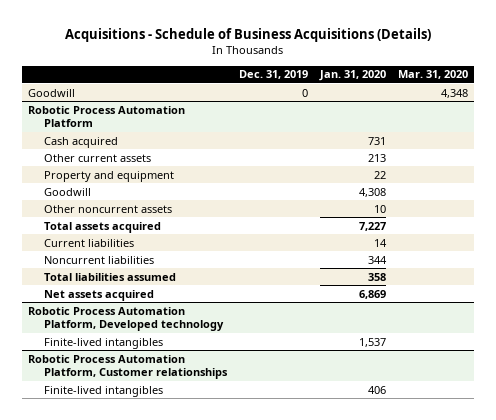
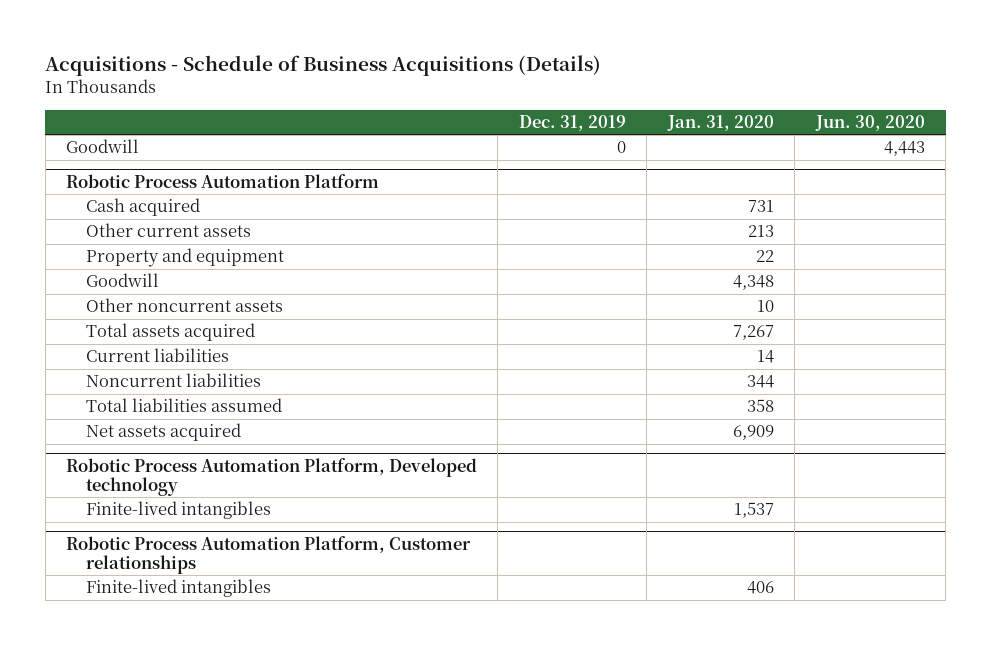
- | Dec. 31, 2019 | Jan. 31, 2020 | Mar. 31, 2020
+ | Dec. 31, 2019 | Jan. 31, 2020 | Jun. 30, 2020
@ Robotic Process Automation Platform
- Goodwill | | 4,308 |
+ Goodwill | | 4,348 |
- Total assets acquired | | 7,227 |
+ Total assets acquired | | 7,267 |
- Net assets acquired | | 6,869 |
+ Net assets acquired | | 6,909 |

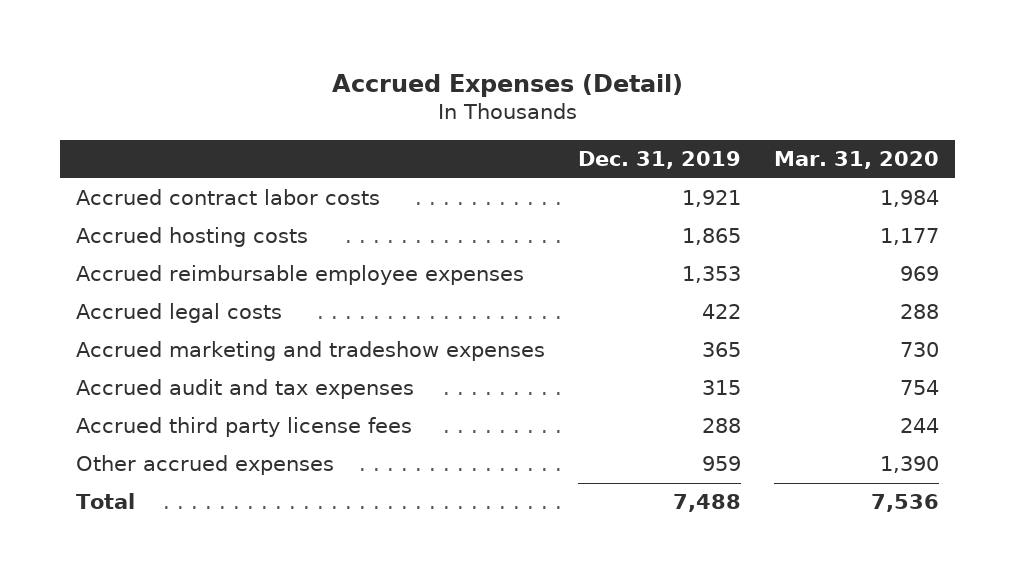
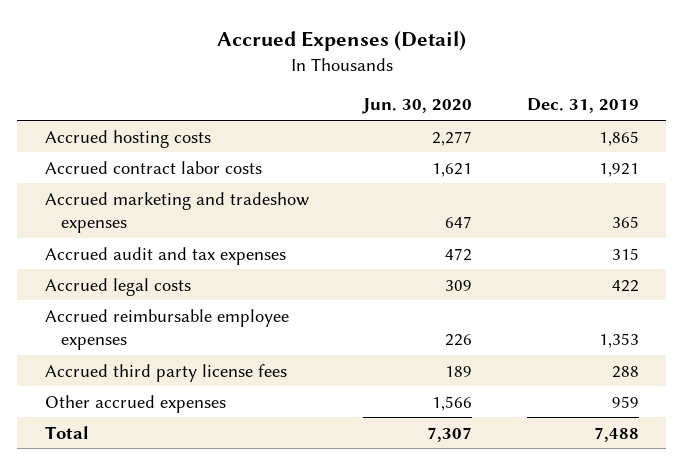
- | Dec. 31, 2019 | Mar. 31, 2020
+ | Jun. 30, 2020 | Dec. 31, 2019
moved down: Accrued contract labor costs | 1,621 | 1,921
moved down: Accrued legal costs | 309 | 422
moved down: Accrued reimbursable employee expenses | 226 | 1,353

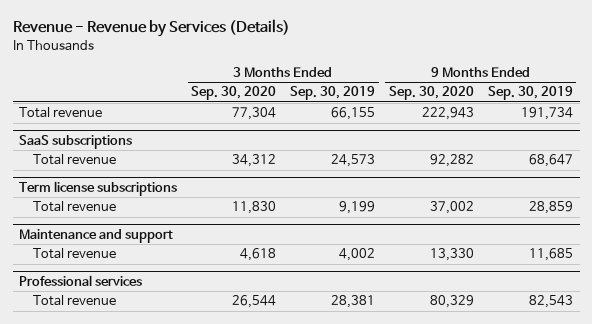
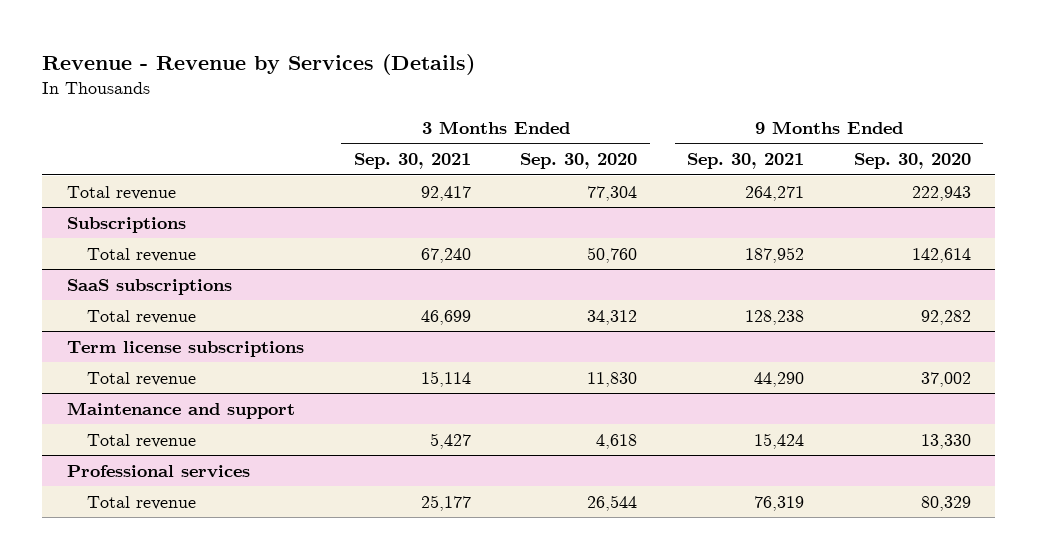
- | 3 Months Ended Sep. 30, 2020 | 3 Months Ended Sep. 30, 2019 | 9 Months Ended Sep. 30, 2020 | 9 Months Ended Sep. 30, 2019
+ | 3 Months Ended Sep. 30, 2021 | 3 Months Ended Sep. 30, 2020 | 9 Months Ended Sep. 30, 2021 | 9 Months Ended Sep. 30, 2020
+ Subscriptions
+ Total revenue | 67,240 | 50,760 | 187,952 | 142,614

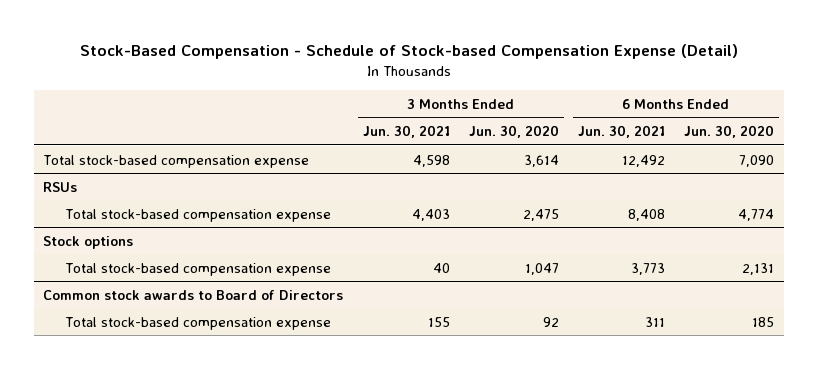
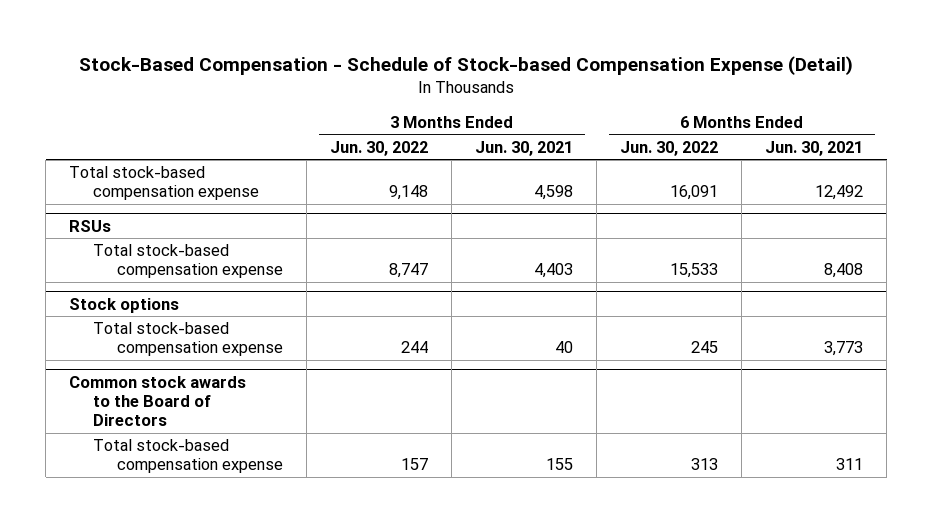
- | 3 Months Ended Jun. 30, 2021 | 3 Months Ended Jun. 30, 2020 | 6 Months Ended Jun. 30, 2021 | 6 Months Ended Jun. 30, 2020
+ | 3 Months Ended Jun. 30, 2022 | 3 Months Ended Jun. 30, 2021 | 6 Months Ended Jun. 30, 2022 | 6 Months Ended Jun. 30, 2021
- Common stock awards to Board of Directors
+ Common stock awards to the Board of Directors

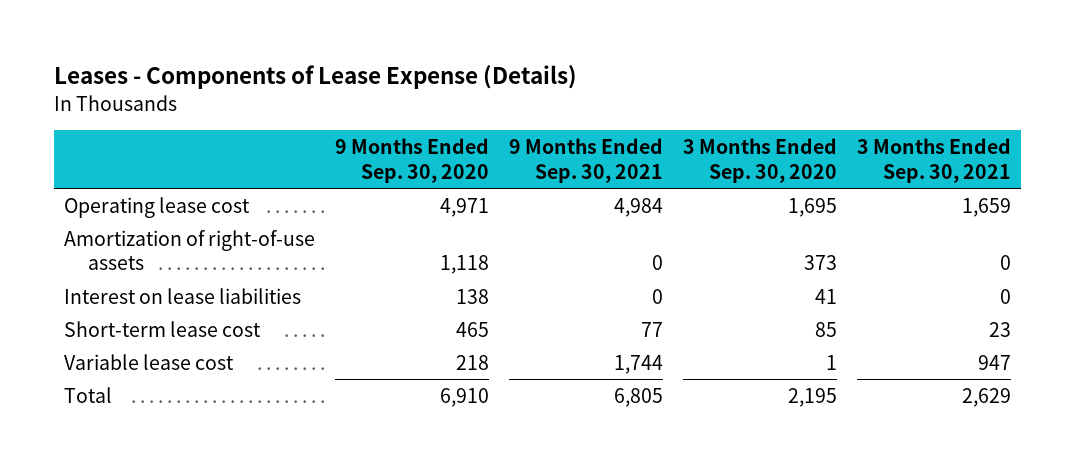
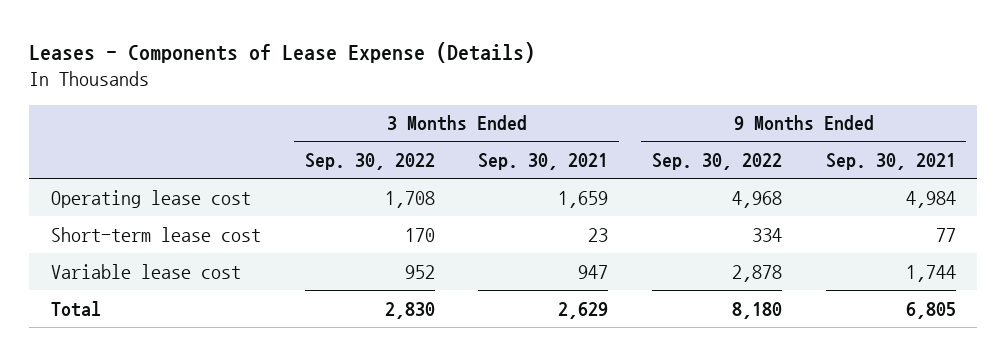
- | 9 Months Ended Sep. 30, 2020 | 9 Months Ended Sep. 30, 2021 | 3 Months Ended Sep. 30, 2020 | 3 Months Ended Sep. 30, 2021
+ | 3 Months Ended Sep. 30, 2022 | 3 Months Ended Sep. 30, 2021 | 9 Months Ended Sep. 30, 2022 | 9 Months Ended Sep. 30, 2021
- Amortization of right-of-use assets | 1,118 | 0 | 373 | 0
- Interest on lease liabilities | 138 | 0 | 41 | 0

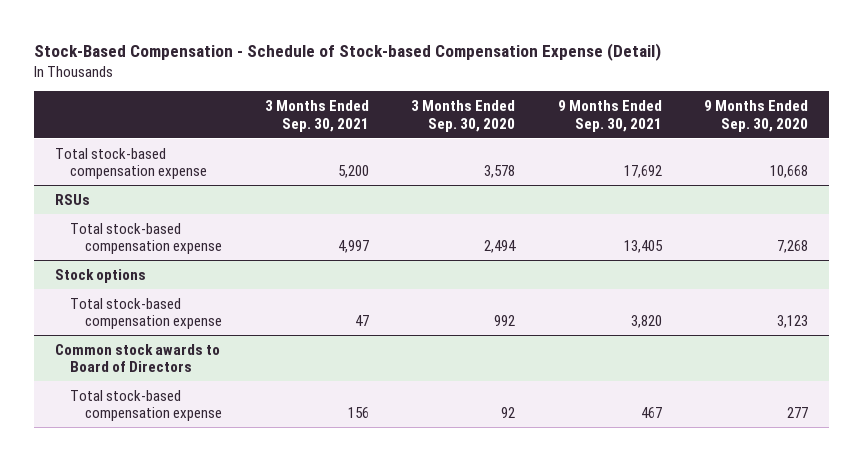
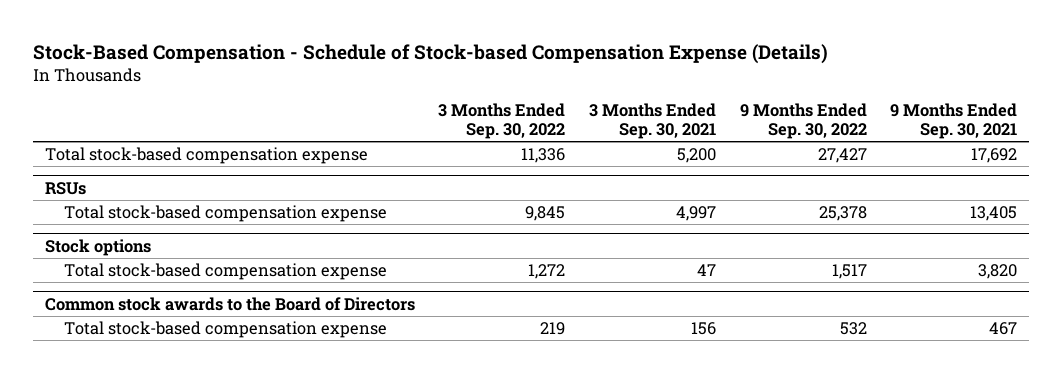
- Stock-Based Compensation - Schedule of Stock-based Compensation Expense (Detail)
+ Stock-Based Compensation - Schedule of Stock-based Compensation Expense (Details)
- | 3 Months Ended Sep. 30, 2021 | 3 Months Ended Sep. 30, 2020 | 9 Months Ended Sep. 30, 2021 | 9 Months Ended Sep. 30, 2020
+ | 3 Months Ended Sep. 30, 2022 | 3 Months Ended Sep. 30, 2021 | 9 Months Ended Sep. 30, 2022 | 9 Months Ended Sep. 30, 2021
- Common stock awards to Board of Directors
+ Common stock awards to the Board of Directors

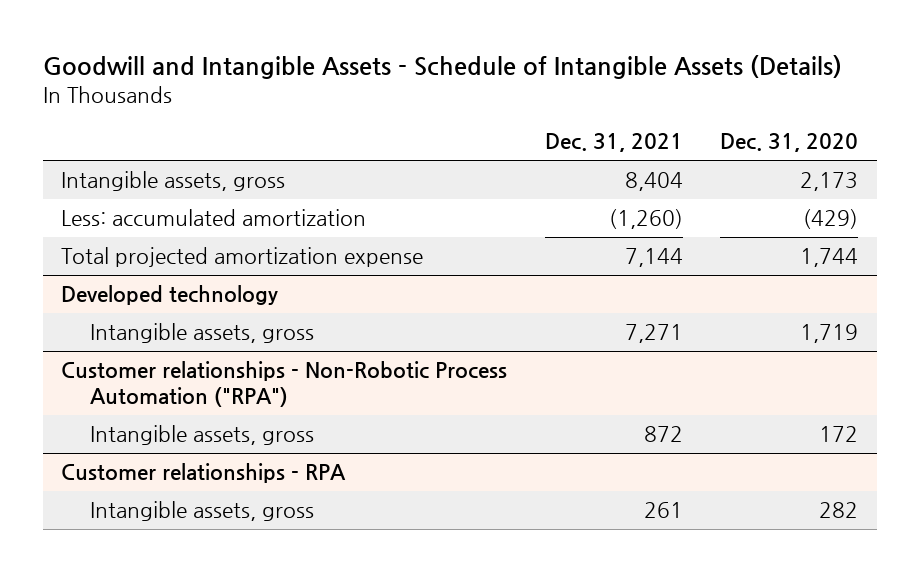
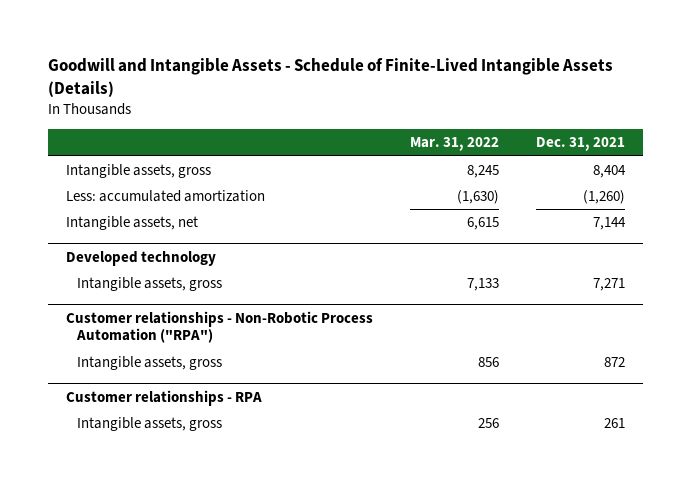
- Goodwill and Intangible Assets - Schedule of Intangible Assets (Details)
+ Goodwill and Intangible Assets - Schedule of Finite-Lived Intangible Assets (Details)
- | Dec. 31, 2021 | Dec. 31, 2020
+ | Mar. 31, 2022 | Dec. 31, 2021
- Total projected amortization expense | 7,144 | 1,744
+ Intangible assets, net | 6,615 | 7,144

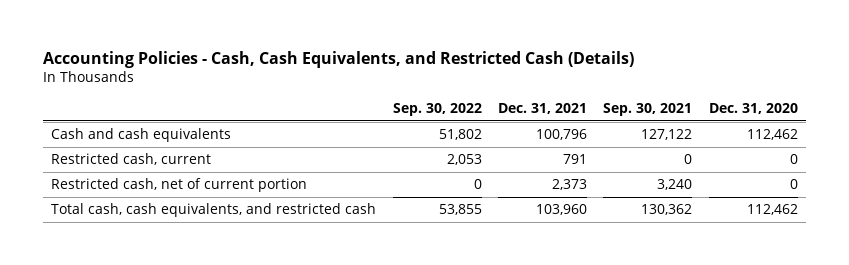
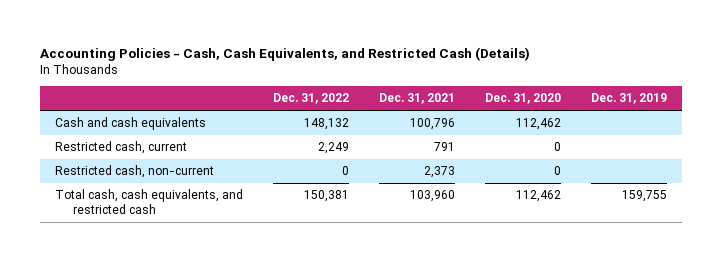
- | Sep. 30, 2022 | Dec. 31, 2021 | Sep. 30, 2021 | Dec. 31, 2020
+ | Dec. 31, 2022 | Dec. 31, 2021 | Dec. 31, 2020 | Dec. 31, 2019
- Restricted cash, net of current portion | 0 | 2,373 | 3,240 | 0
+ Restricted cash, non-current | 0 | 2,373 | 0 |

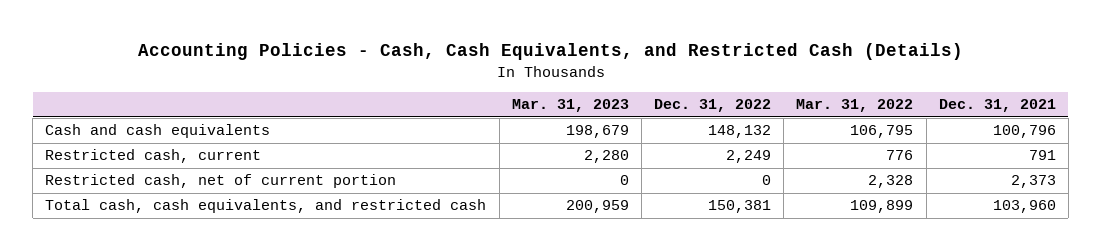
- | Dec. 31, 2022 | Dec. 31, 2021 | Dec. 31, 2020 | Dec. 31, 2019
+ | Mar. 31, 2023 | Dec. 31, 2022 | Mar. 31, 2022 | Dec. 31, 2021
- Restricted cash, non-current | 0 | 2,373 | 0 |
+ Restricted cash, net of current portion | 0 | 0 | 2,328 | 2,373

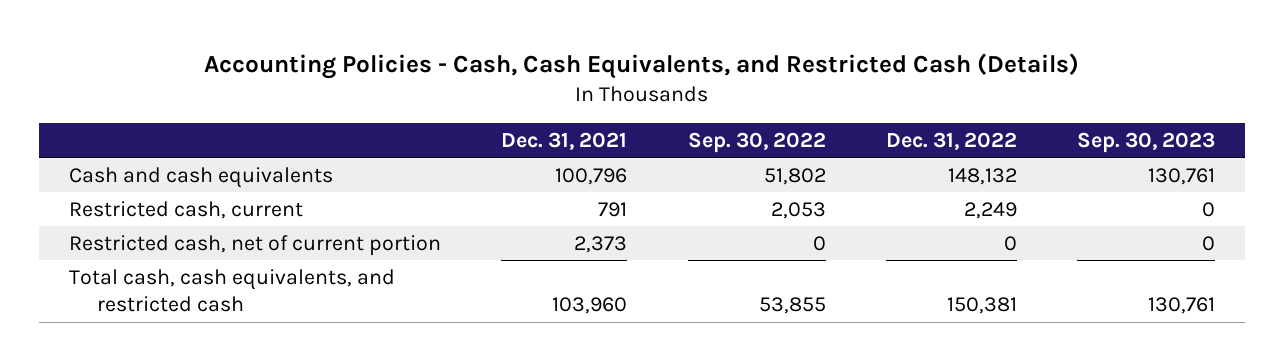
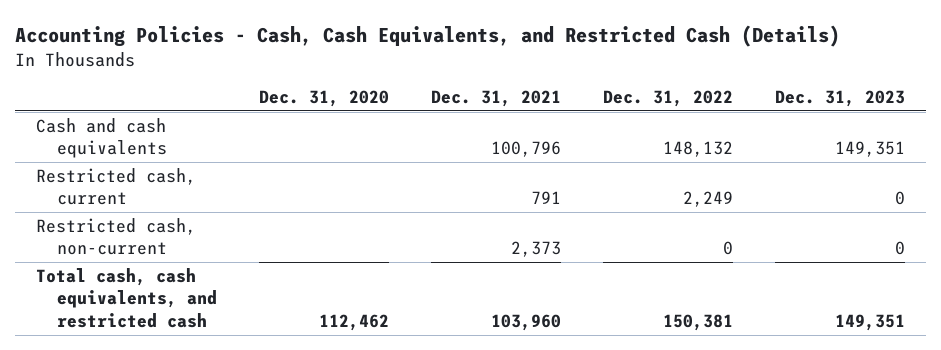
- | Dec. 31, 2021 | Sep. 30, 2022 | Dec. 31, 2022 | Sep. 30, 2023
+ | Dec. 31, 2020 | Dec. 31, 2021 | Dec. 31, 2022 | Dec. 31, 2023
- Restricted cash, net of current portion | 2,373 | 0 | 0 | 0
+ Restricted cash, non-current | | 2,373 | 0 | 0

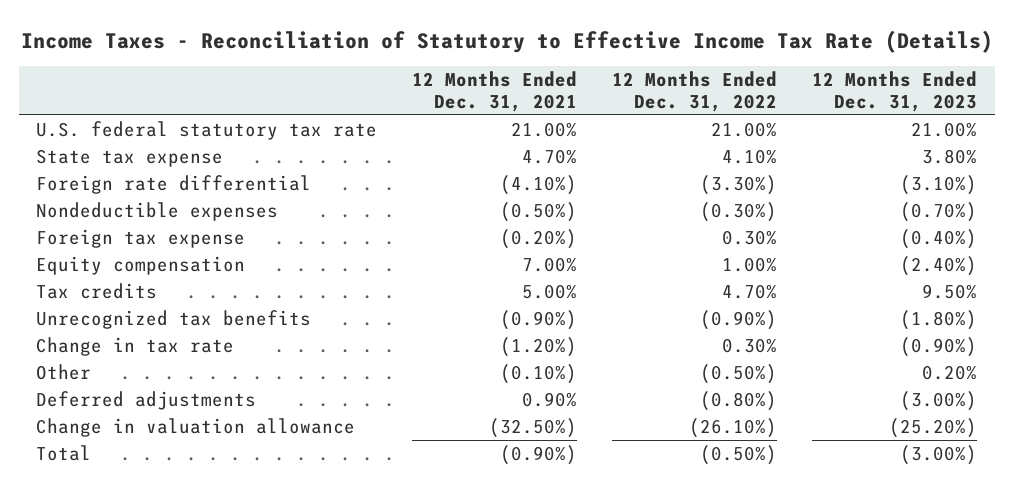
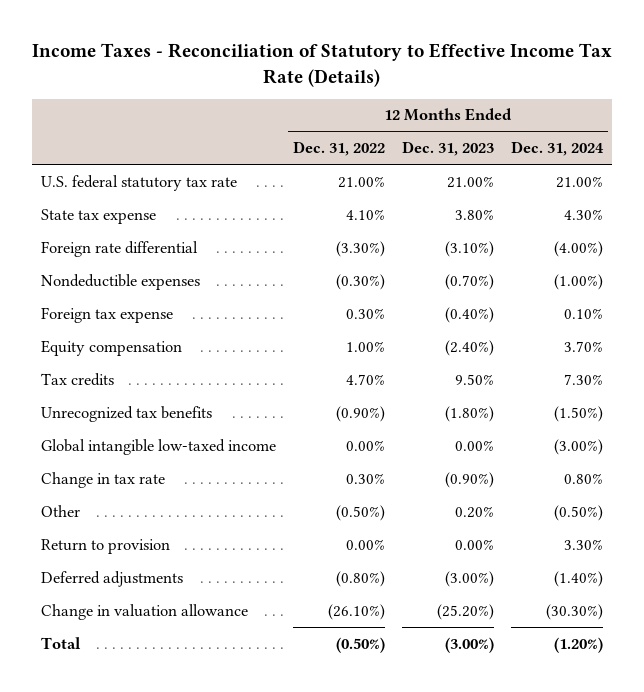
- | 12 Months Ended Dec. 31, 2021 | 12 Months Ended Dec. 31, 2022 | 12 Months Ended Dec. 31, 2023
+ | 12 Months Ended Dec. 31, 2022 | 12 Months Ended Dec. 31, 2023 | 12 Months Ended Dec. 31, 2024
+ Global intangible low-taxed income | 0.00% | 0.00% | (3.00%)
+ Return to provision | 0.00% | 0.00% | 3.30%

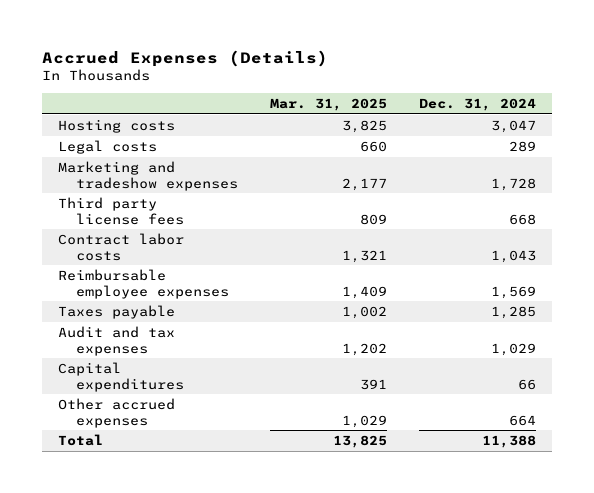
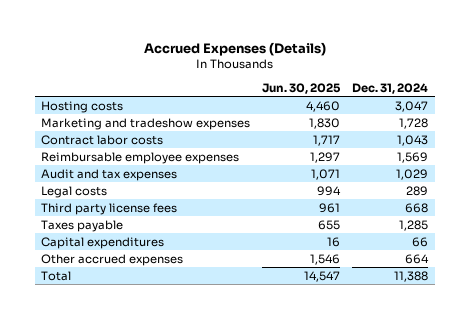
- | Mar. 31, 2025 | Dec. 31, 2024
+ | Jun. 30, 2025 | Dec. 31, 2024
moved down: Legal costs | 994 | 289
moved down: Third party license fees | 961 | 668
moved down: Taxes payable | 655 | 1,285

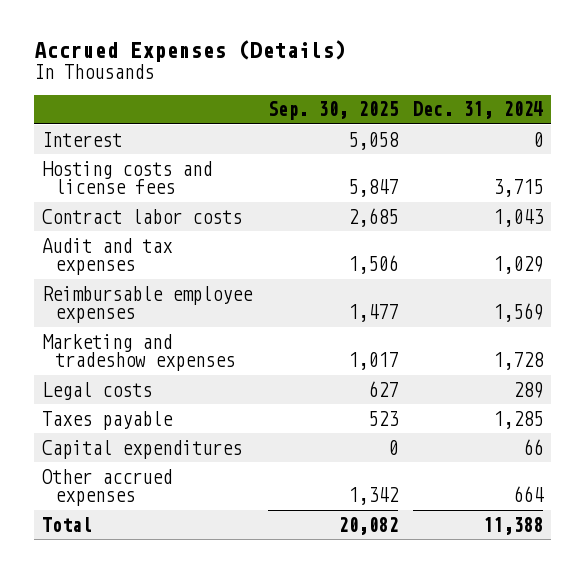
- | Jun. 30, 2025 | Dec. 31, 2024
+ | Sep. 30, 2025 | Dec. 31, 2024
- Hosting costs | 4,460 | 3,047
+ Interest | 5,058 | 0
+ Hosting costs and license fees | 5,847 | 3,715
moved down: Reimbursable employee expenses | 1,477 | 1,569
moved down: Marketing and tradeshow expenses | 1,017 | 1,728
- Third party license fees | 961 | 668

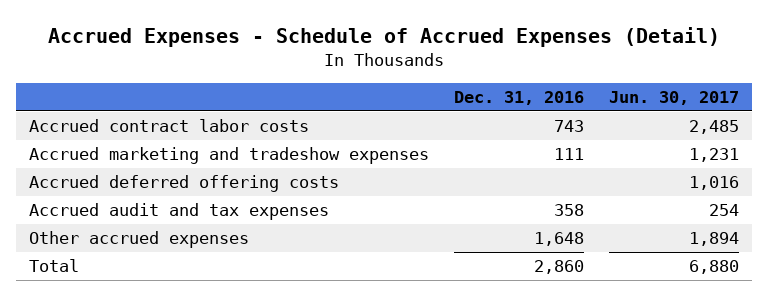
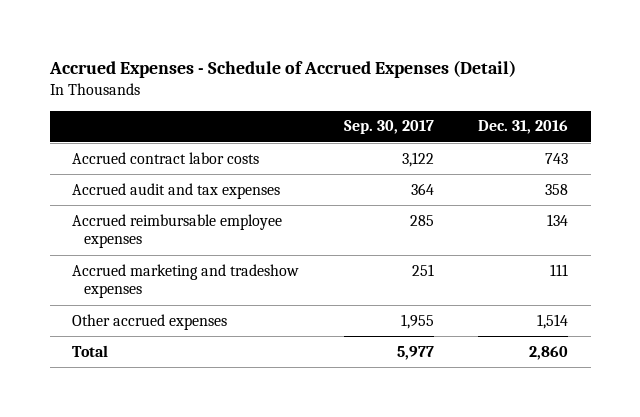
- | Dec. 31, 2016 | Jun. 30, 2017
+ | Sep. 30, 2017 | Dec. 31, 2016
- Accrued deferred offering costs | | 1,016
- Other accrued expenses | 1,648 | 1,894
+ Accrued reimbursable employee expenses | 285 | 134
moved down: Accrued marketing and tradeshow expenses | 251 | 111
+ Other accrued expenses | 1,955 | 1,514

